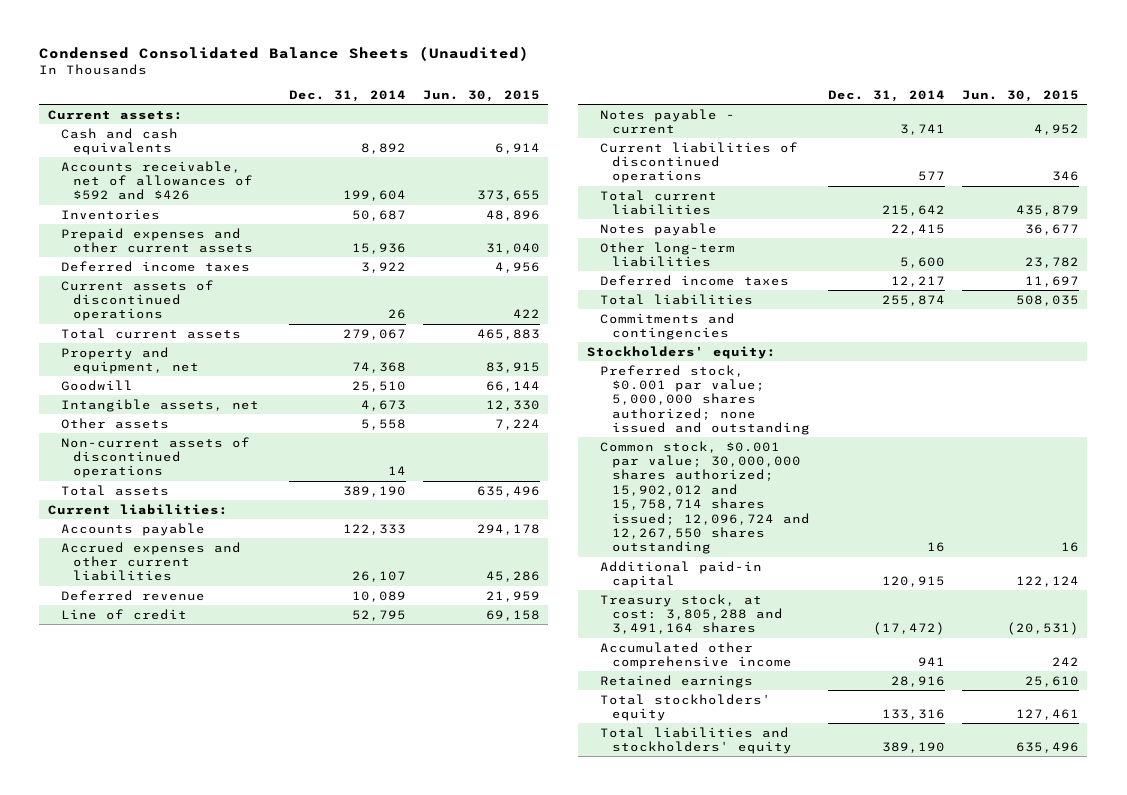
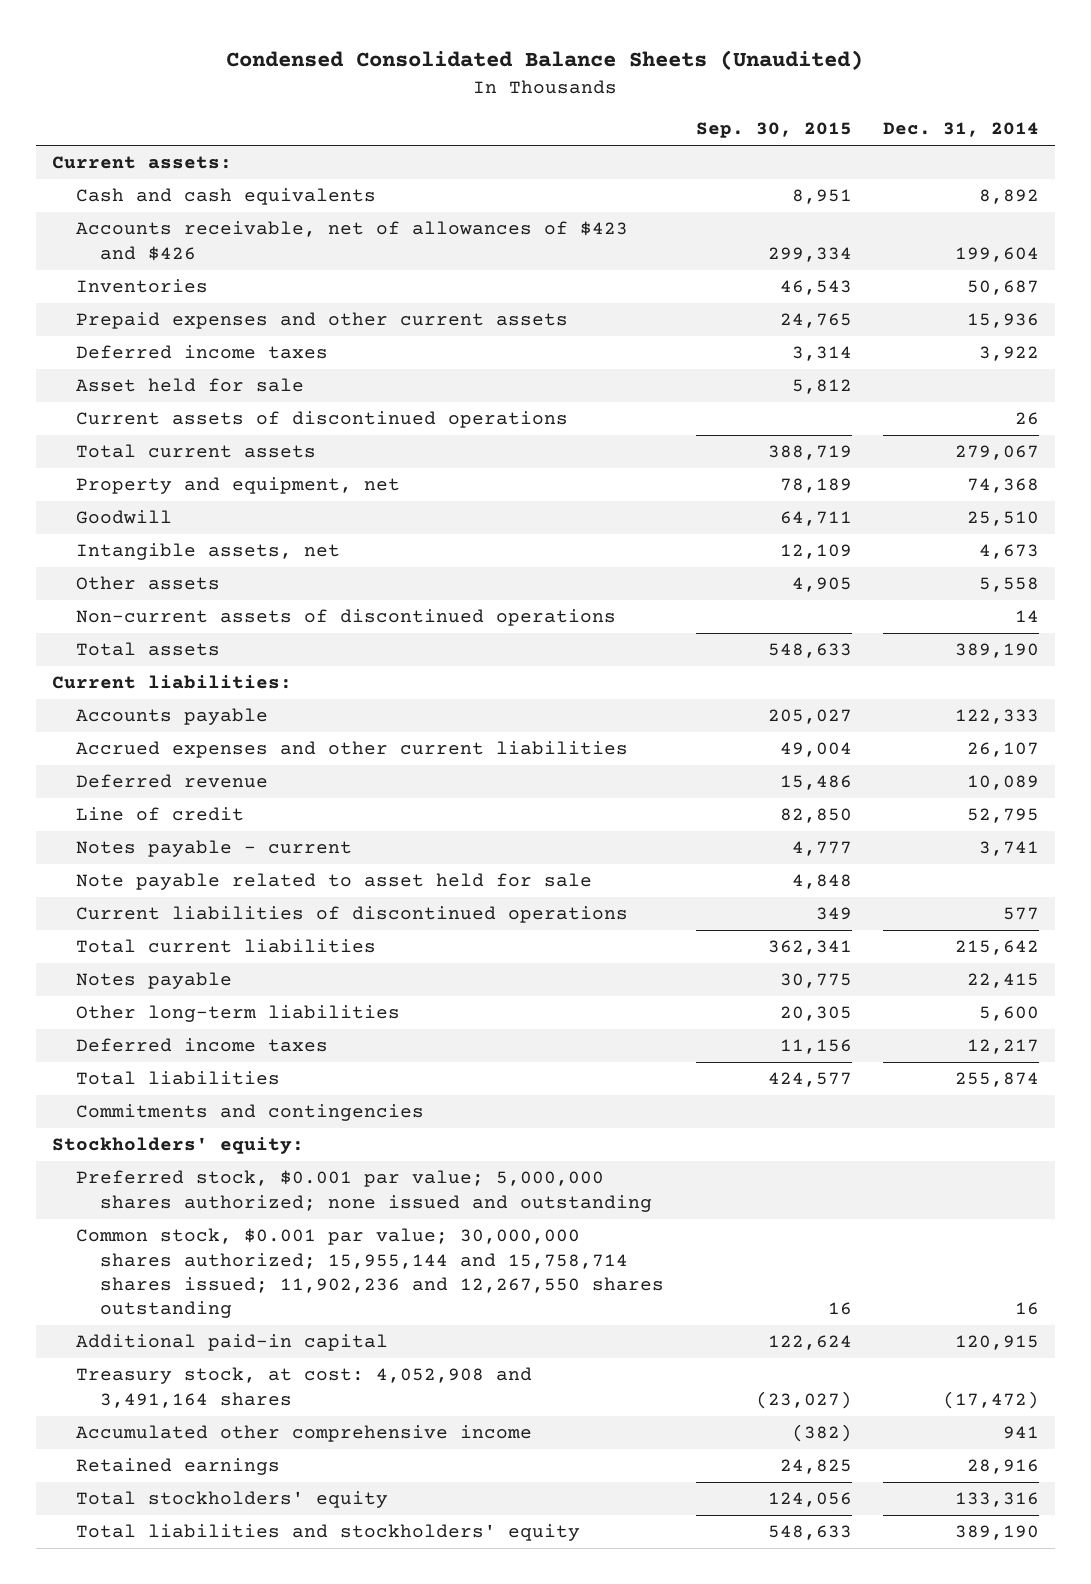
- | Dec. 31, 2014 | Jun. 30, 2015
+ | Sep. 30, 2015 | Dec. 31, 2014
- Accounts receivable, net of allowances of $592 and $426 | 199,604 | 373,655
+ Accounts receivable, net of allowances of $423 and $426 | 299,334 | 199,604
+ Asset held for sale | 5,812 |
+ Note payable related to asset held for sale | 4,848 |
- Common stock, $0.001 par value; 30,000,000 shares authorized; 15,902,012 and 15,758,714 shares issued; 12,096,724 and 12,267,550 shares outstanding | 16 | 16
+ Common stock, $0.001 par value; 30,000,000 shares authorized; 15,955,144 and 15,758,714 shares issued; 11,902,236 and 12,267,550 shares outstanding | 16 | 16
- Treasury stock, at cost: 3,805,288 and 3,491,164 shares | (17,472) | (20,531)
+ Treasury stock, at cost: 4,052,908 and 3,491,164 shares | (23,027) | (17,472)

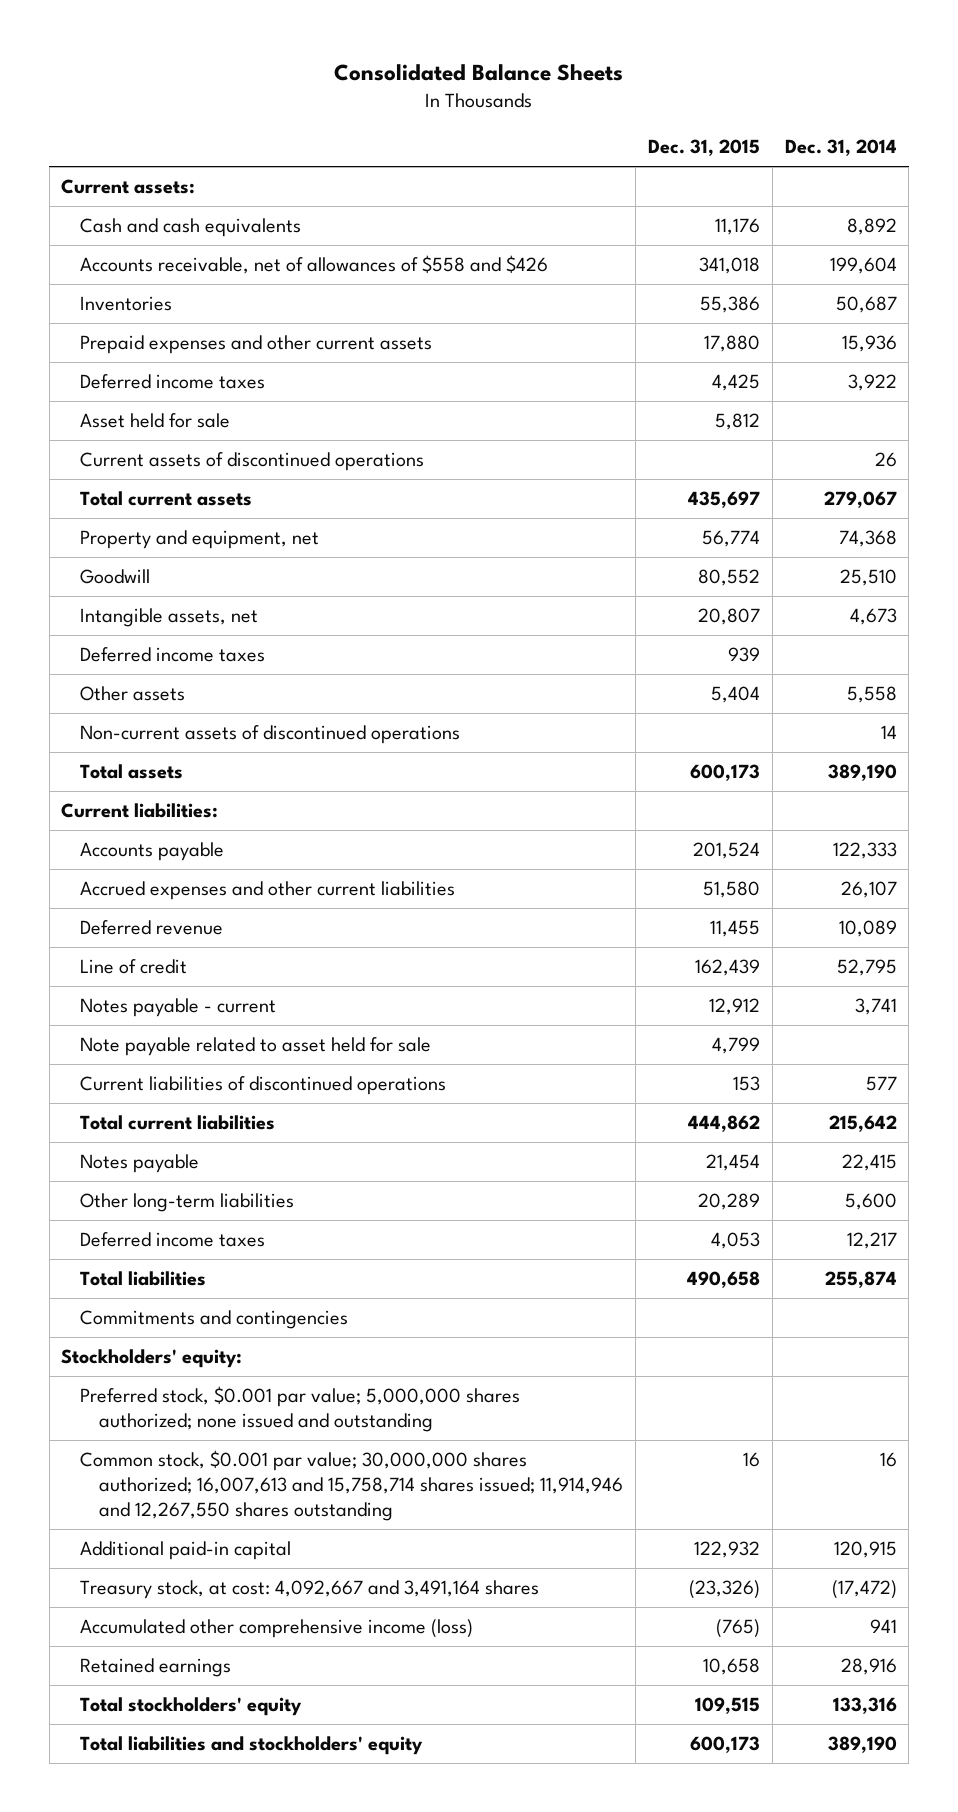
- Condensed Consolidated Balance Sheets (Unaudited)
+ Consolidated Balance Sheets
- | Sep. 30, 2015 | Dec. 31, 2014
+ | Dec. 31, 2015 | Dec. 31, 2014
- Accounts receivable, net of allowances of $423 and $426 | 299,334 | 199,604
+ Accounts receivable, net of allowances of $558 and $426 | 341,018 | 199,604
+ Deferred income taxes | 939 |
- Common stock, $0.001 par value; 30,000,000 shares authorized; 15,955,144 and 15,758,714 shares issued; 11,902,236 and 12,267,550 shares outstanding | 16 | 16
+ Common stock, $0.001 par value; 30,000,000 shares authorized; 16,007,613 and 15,758,714 shares issued; 11,914,946 and 12,267,550 shares outstanding | 16 | 16
- Treasury stock, at cost: 4,052,908 and 3,491,164 shares | (23,027) | (17,472)
- Accumulated other comprehensive income | (382) | 941
+ Treasury stock, at cost: 4,092,667 and 3,491,164 shares | (23,326) | (17,472)
+ Accumulated other comprehensive income (loss) | (765) | 941

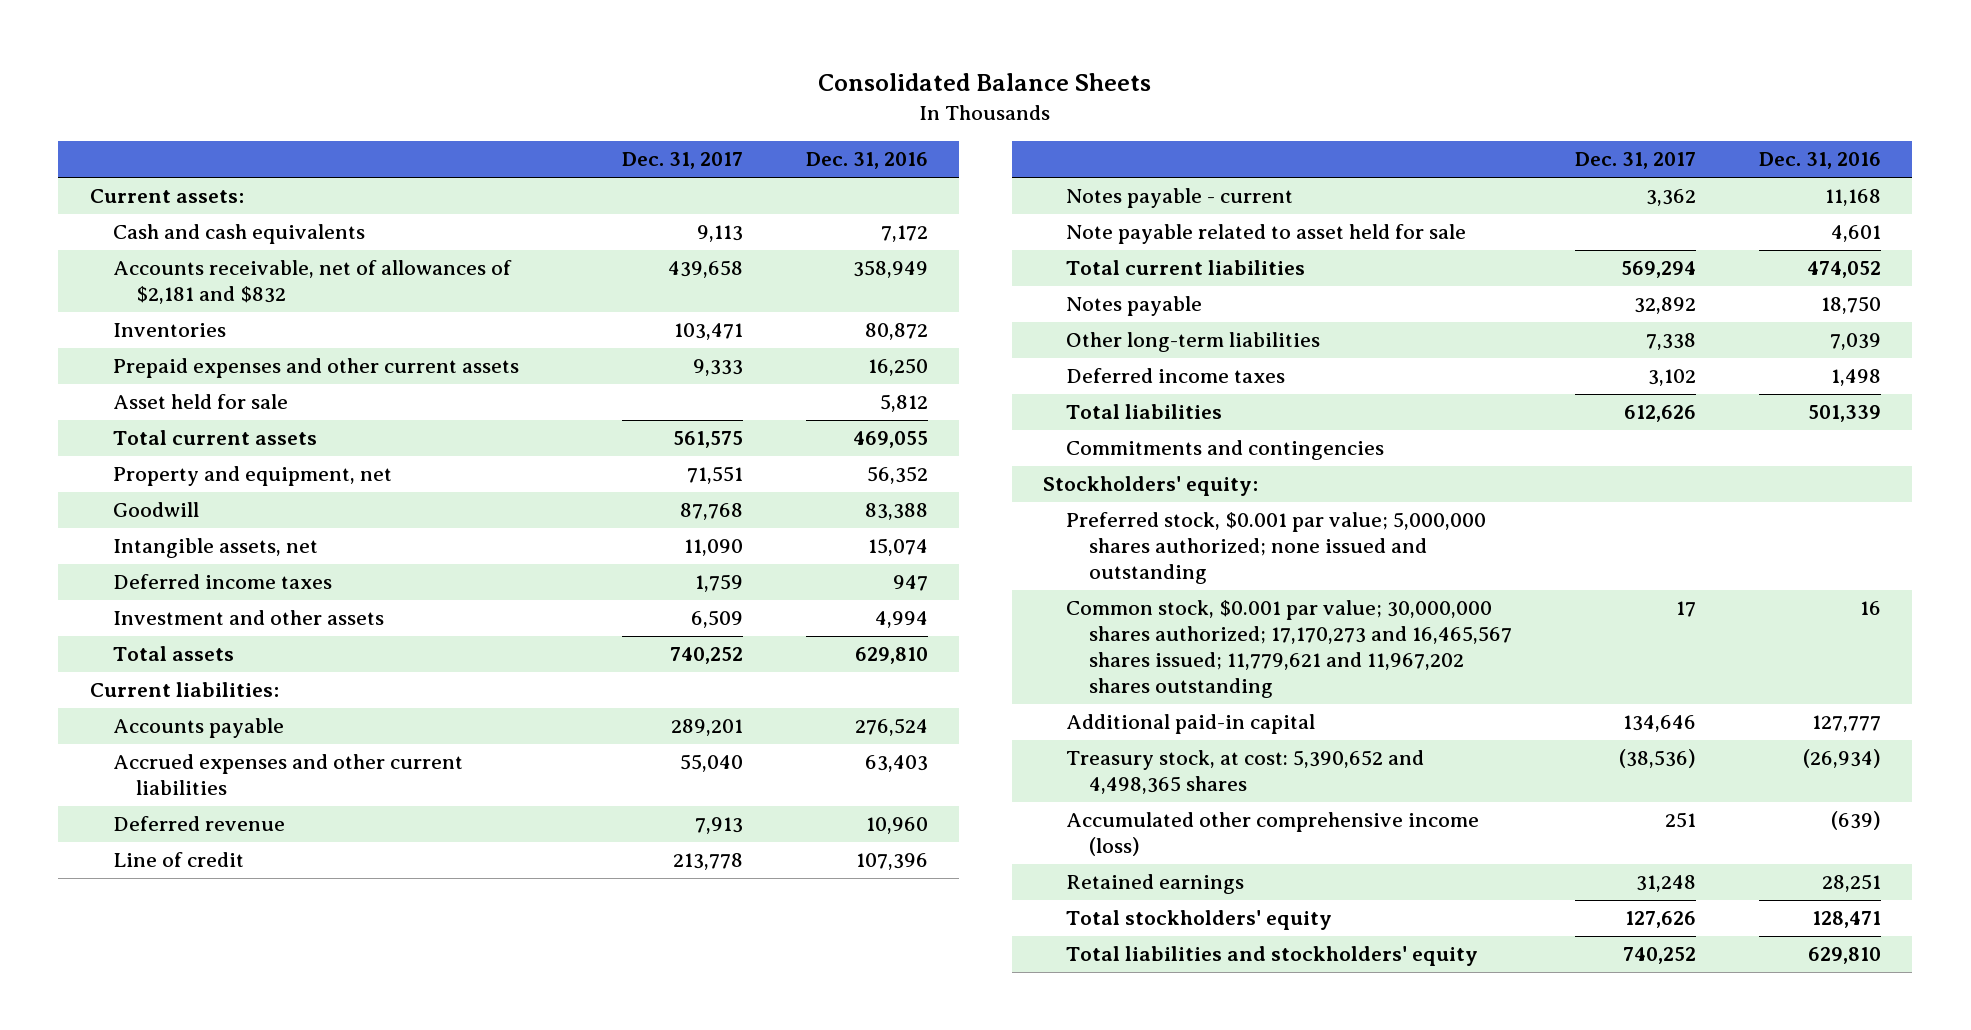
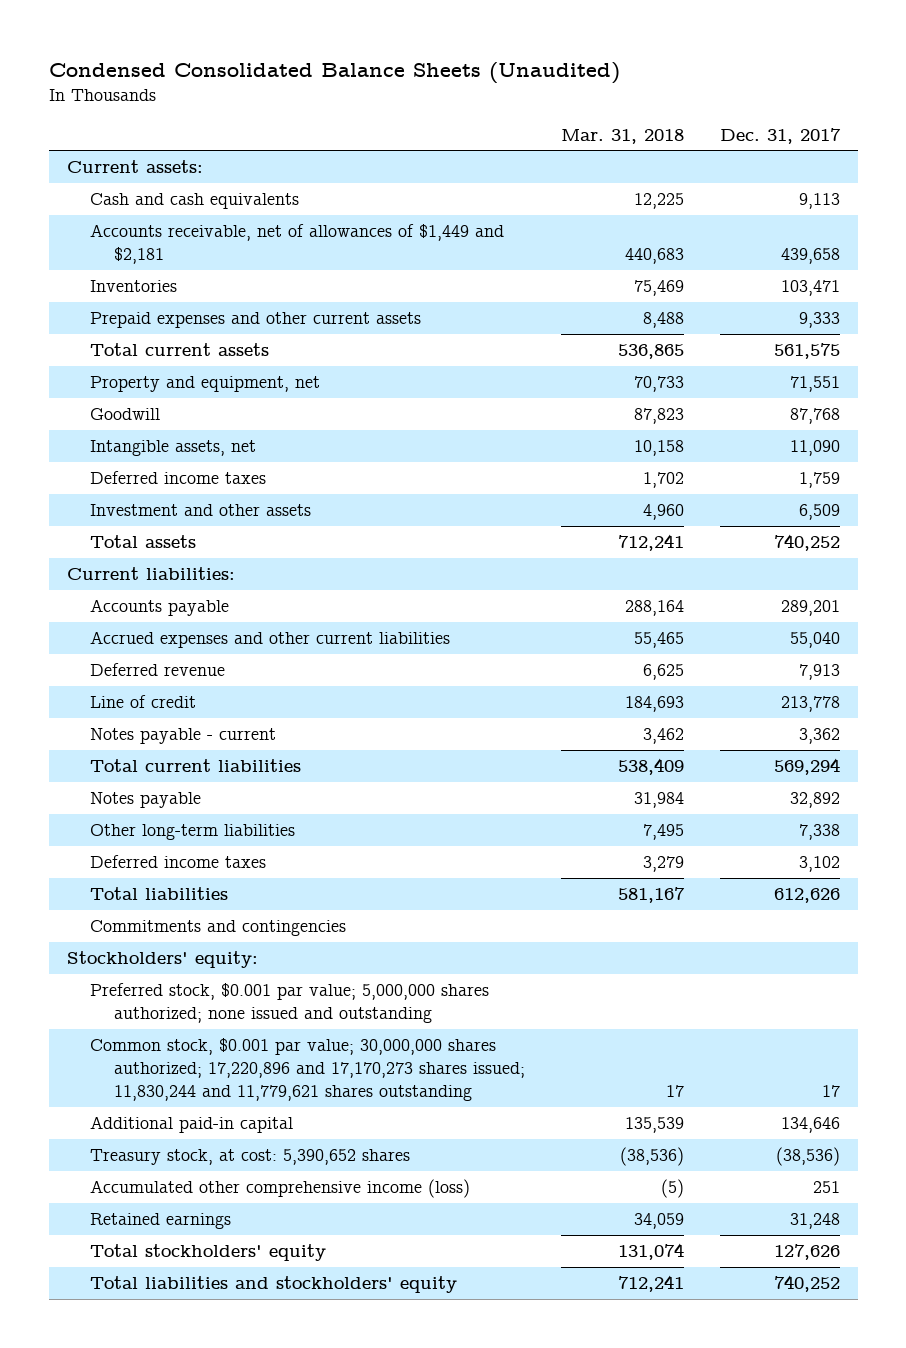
- Consolidated Balance Sheets
+ Condensed Consolidated Balance Sheets (Unaudited)
- | Dec. 31, 2017 | Dec. 31, 2016
+ | Mar. 31, 2018 | Dec. 31, 2017
- Accounts receivable, net of allowances of $2,181 and $832 | 439,658 | 358,949
+ Accounts receivable, net of allowances of $1,449 and $2,181 | 440,683 | 439,658
- Asset held for sale | | 5,812
- Note payable related to asset held for sale | | 4,601
- Common stock, $0.001 par value; 30,000,000 shares authorized; 17,170,273 and 16,465,567 shares issued; 11,779,621 and 11,967,202 shares outstanding | 17 | 16
+ Common stock, $0.001 par value; 30,000,000 shares authorized; 17,220,896 and 17,170,273 shares issued; 11,830,244 and 11,779,621 shares outstanding | 17 | 17
- Treasury stock, at cost: 5,390,652 and 4,498,365 shares | (38,536) | (26,934)
+ Treasury stock, at cost: 5,390,652 shares | (38,536) | (38,536)

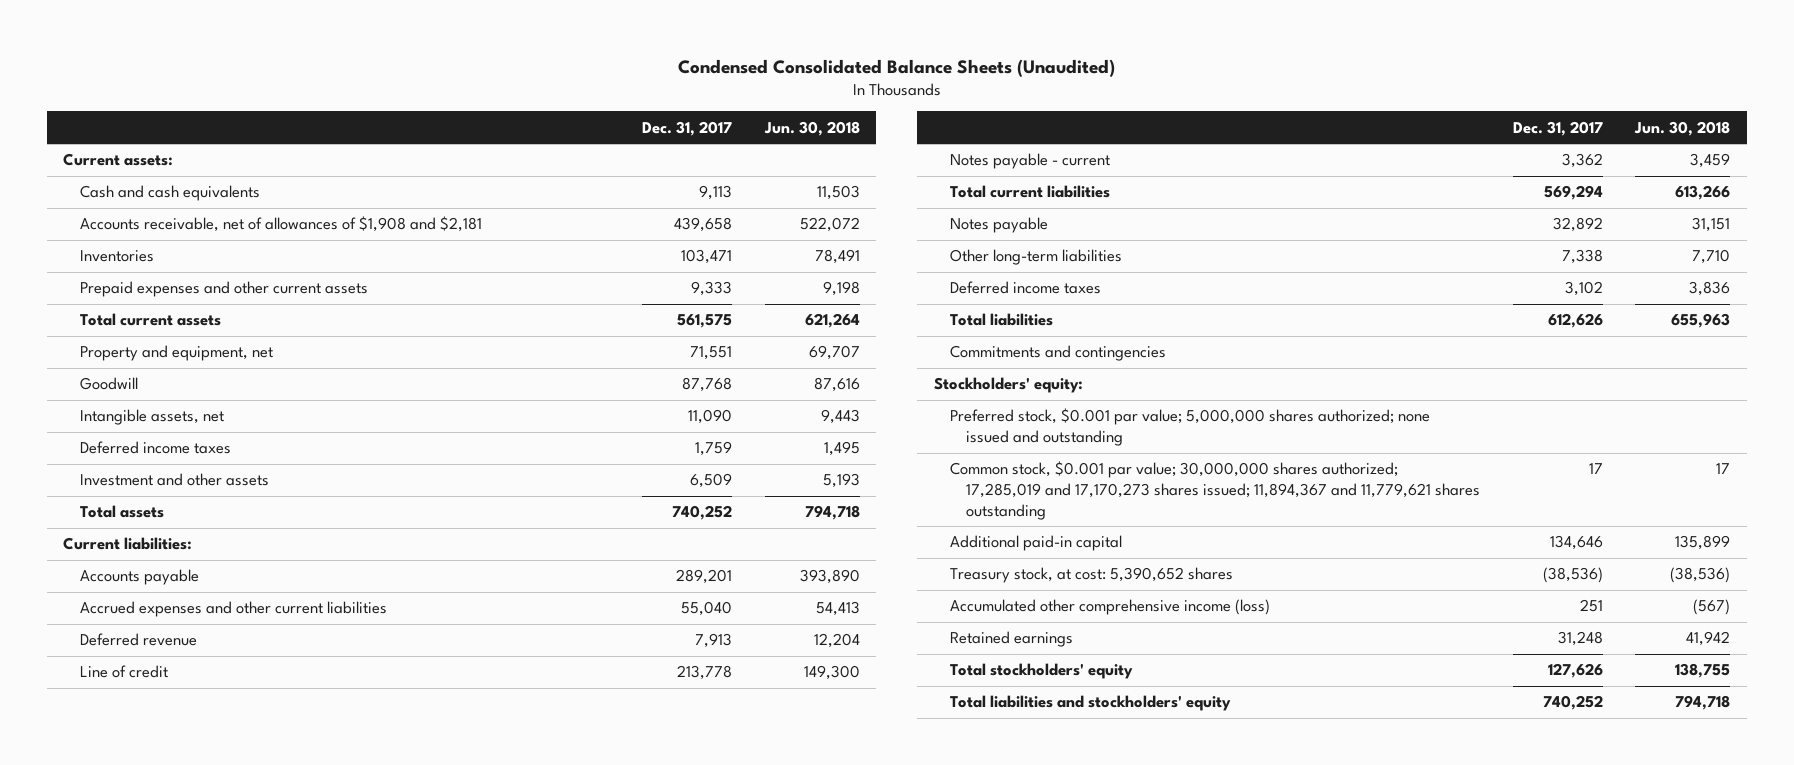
- | Mar. 31, 2018 | Dec. 31, 2017
+ | Dec. 31, 2017 | Jun. 30, 2018
- Accounts receivable, net of allowances of $1,449 and $2,181 | 440,683 | 439,658
+ Accounts receivable, net of allowances of $1,908 and $2,181 | 439,658 | 522,072
- Common stock, $0.001 par value; 30,000,000 shares authorized; 17,220,896 and 17,170,273 shares issued; 11,830,244 and 11,779,621 shares outstanding | 17 | 17
+ Common stock, $0.001 par value; 30,000,000 shares authorized; 17,285,019 and 17,170,273 shares issued; 11,894,367 and 11,779,621 shares outstanding | 17 | 17

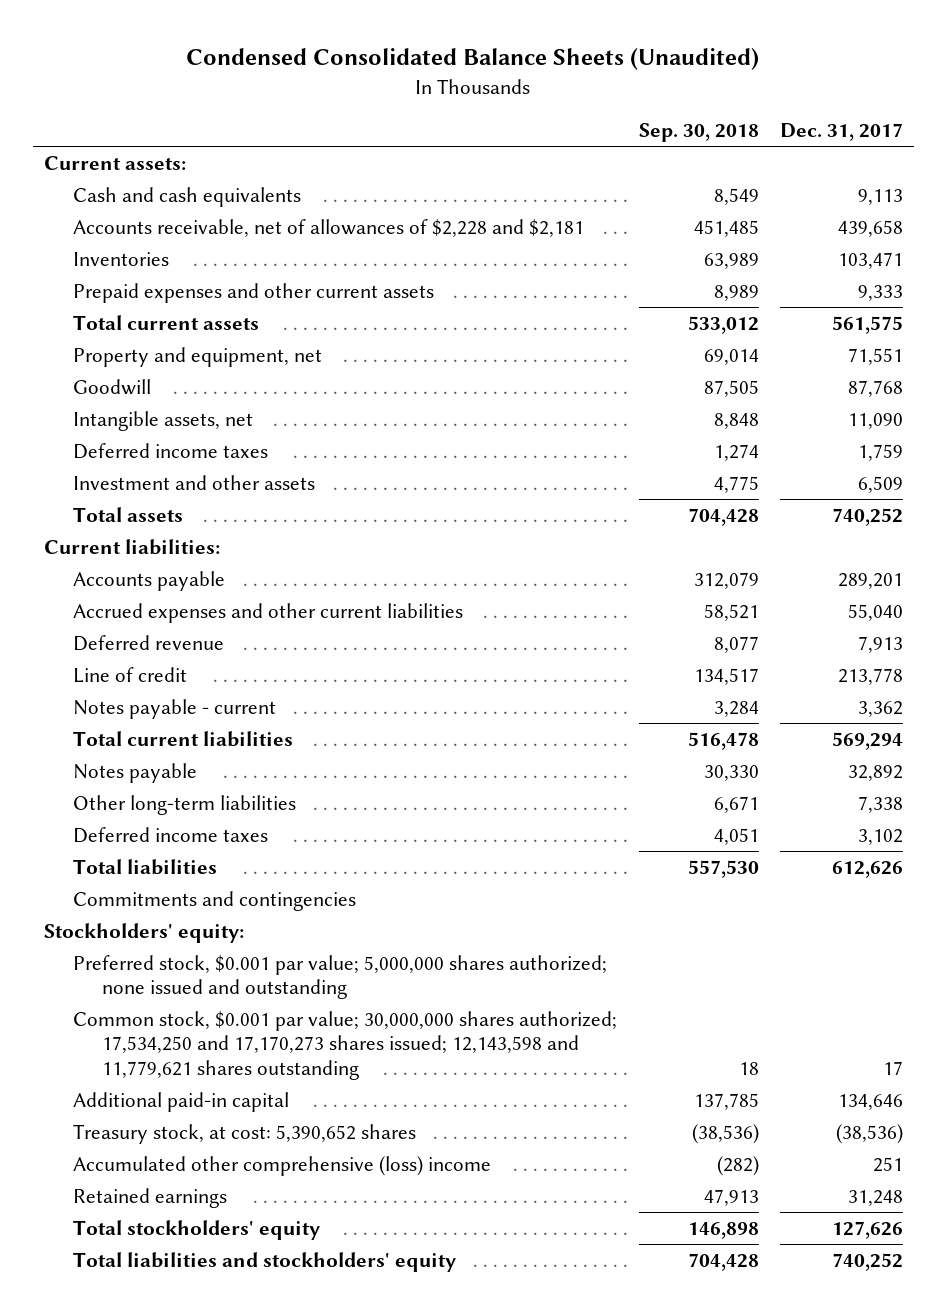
- | Dec. 31, 2017 | Jun. 30, 2018
+ | Sep. 30, 2018 | Dec. 31, 2017
- Accounts receivable, net of allowances of $1,908 and $2,181 | 439,658 | 522,072
+ Accounts receivable, net of allowances of $2,228 and $2,181 | 451,485 | 439,658
- Common stock, $0.001 par value; 30,000,000 shares authorized; 17,285,019 and 17,170,273 shares issued; 11,894,367 and 11,779,621 shares outstanding | 17 | 17
+ Common stock, $0.001 par value; 30,000,000 shares authorized; 17,534,250 and 17,170,273 shares issued; 12,143,598 and 11,779,621 shares outstanding | 18 | 17
- Accumulated other comprehensive income (loss) | 251 | (567)
+ Accumulated other comprehensive (loss) income | (282) | 251

